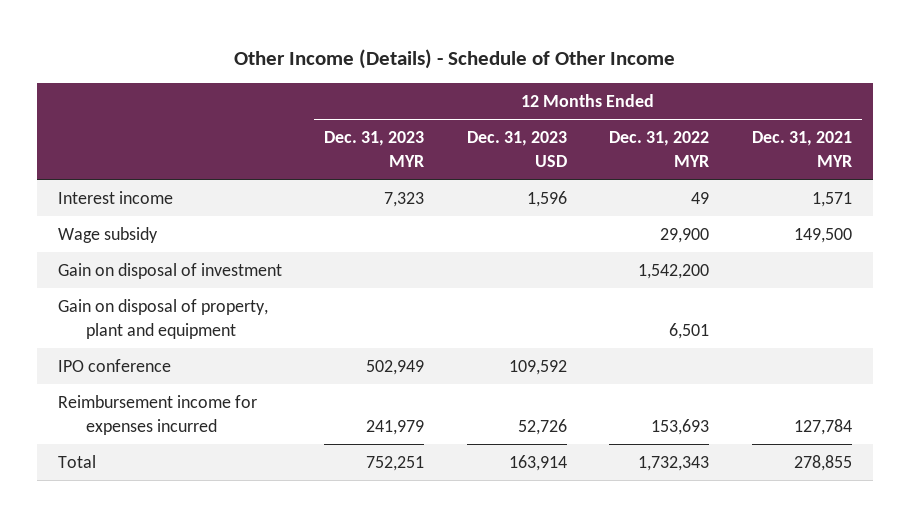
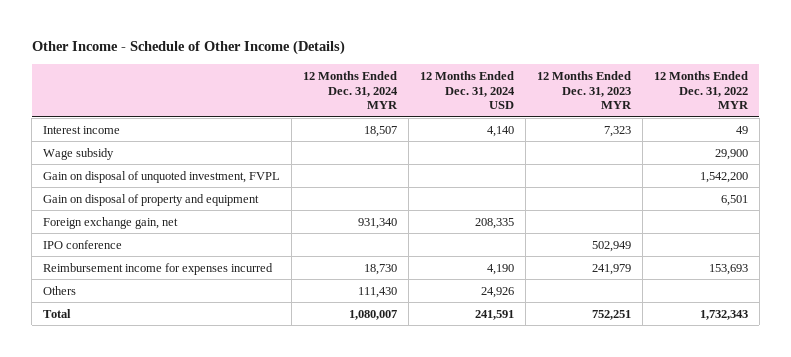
- Other Income (Details) - Schedule of Other Income
+ Other Income - Schedule of Other Income (Details)
- | 12 Months Ended Dec. 31, 2023 MYR | 12 Months Ended Dec. 31, 2023 USD | 12 Months Ended Dec. 31, 2022 MYR | 12 Months Ended Dec. 31, 2021 MYR
+ | 12 Months Ended Dec. 31, 2024 MYR | 12 Months Ended Dec. 31, 2024 USD | 12 Months Ended Dec. 31, 2023 MYR | 12 Months Ended Dec. 31, 2022 MYR
- Gain on disposal of investment | | | 1,542,200 |
- Gain on disposal of property, plant and equipment | | | 6,501 |
+ Gain on disposal of unquoted investment, FVPL | | | | 1,542,200
+ Gain on disposal of property and equipment | | | | 6,501
+ Foreign exchange gain, net | 931,340 | 208,335 | |
+ Others | 111,430 | 24,926 | |

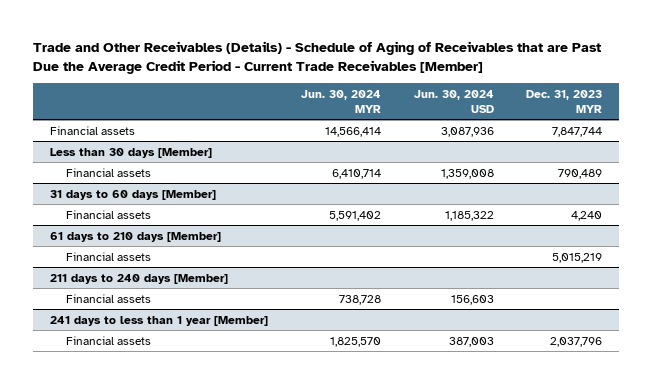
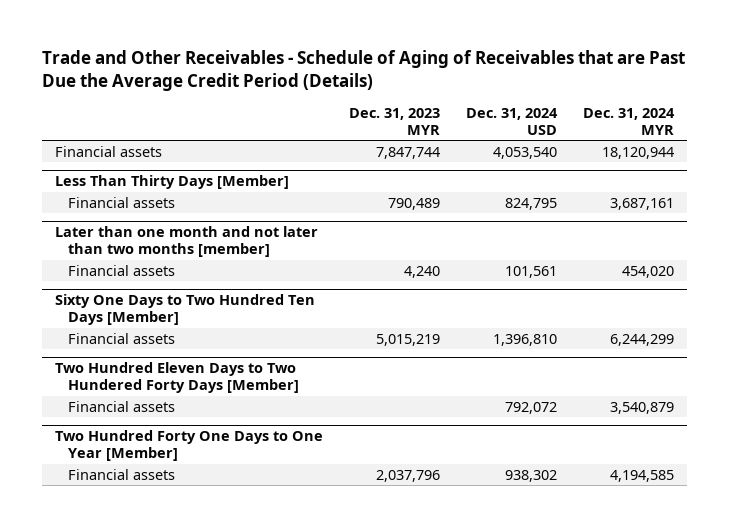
- Trade and Other Receivables (Details) - Schedule of Aging of Receivables that are Past Due the Average Credit Period - Current Trade Receivables [Member]
+ Trade and Other Receivables - Schedule of Aging of Receivables that are Past Due the Average Credit Period (Details)
- | Jun. 30, 2024 MYR | Jun. 30, 2024 USD | Dec. 31, 2023 MYR
+ | Dec. 31, 2023 MYR | Dec. 31, 2024 USD | Dec. 31, 2024 MYR
- Less than 30 days [Member]
+ Less Than Thirty Days [Member]
- 31 days to 60 days [Member]
+ Later than one month and not later than two months [member]
- 61 days to 210 days [Member]
+ Sixty One Days to Two Hundred Ten Days [Member]
- 211 days to 240 days [Member]
+ Two Hundred Eleven Days to Two Hundered Forty Days [Member]
- 241 days to less than 1 year [Member]
+ Two Hundred Forty One Days to One Year [Member]

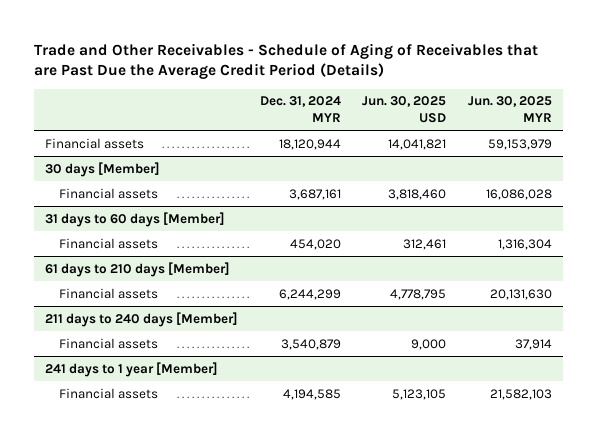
- | Dec. 31, 2023 MYR | Dec. 31, 2024 USD | Dec. 31, 2024 MYR
+ | Dec. 31, 2024 MYR | Jun. 30, 2025 USD | Jun. 30, 2025 MYR
- Less Than Thirty Days [Member]
+ 30 days [Member]
- Later than one month and not later than two months [member]
+ 31 days to 60 days [Member]
- Sixty One Days to Two Hundred Ten Days [Member]
+ 61 days to 210 days [Member]
- Two Hundred Eleven Days to Two Hundered Forty Days [Member]
+ 211 days to 240 days [Member]
- Two Hundred Forty One Days to One Year [Member]
+ 241 days to 1 year [Member]

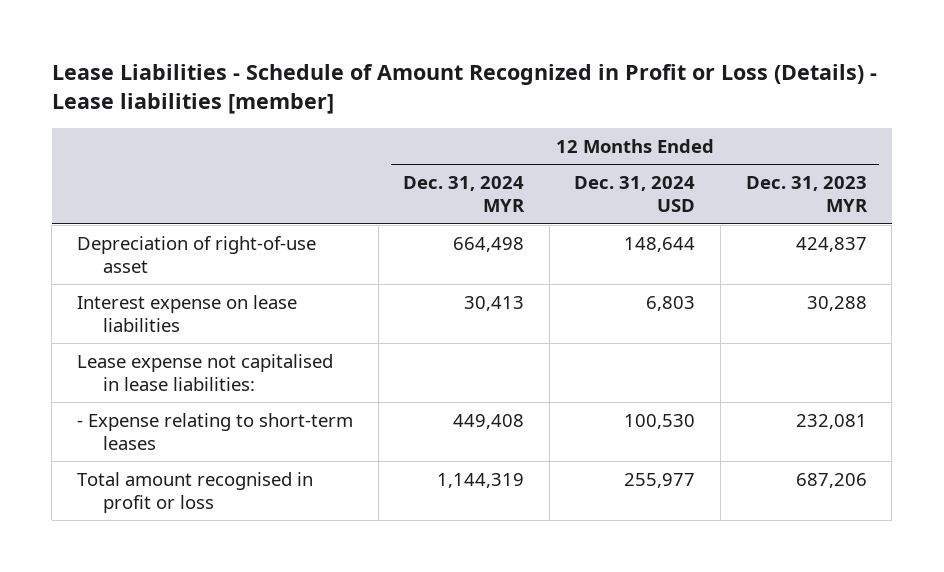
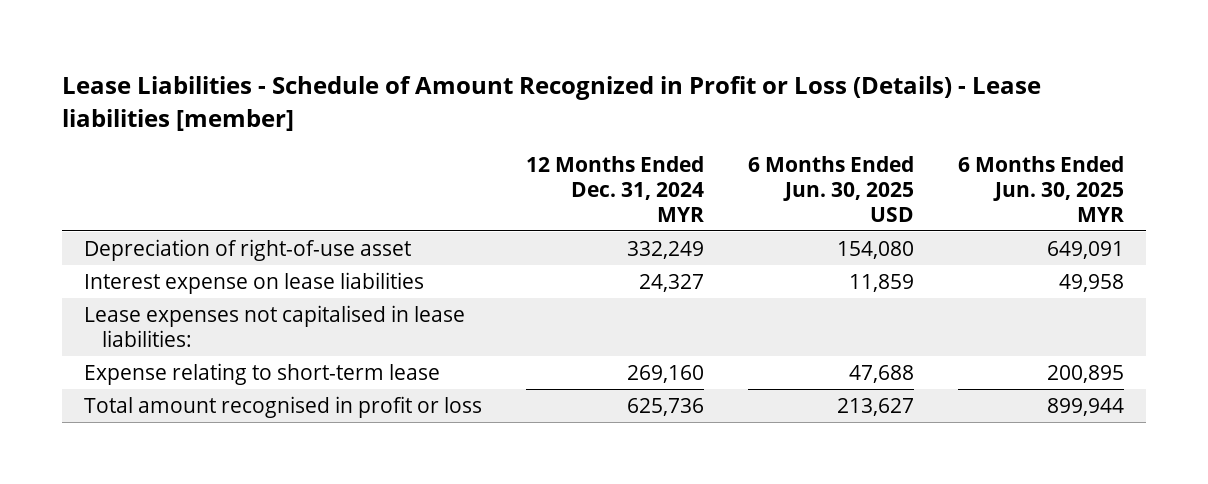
- | 12 Months Ended Dec. 31, 2024 MYR | 12 Months Ended Dec. 31, 2024 USD | 12 Months Ended Dec. 31, 2023 MYR
+ | 12 Months Ended Dec. 31, 2024 MYR | 6 Months Ended Jun. 30, 2025 USD | 6 Months Ended Jun. 30, 2025 MYR
- Depreciation of right-of-use asset | 664,498 | 148,644 | 424,837
- Interest expense on lease liabilities | 30,413 | 6,803 | 30,288
- Lease expense not capitalised in lease liabilities:
- - Expense relating to short-term leases | 449,408 | 100,530 | 232,081
- Total amount recognised in profit or loss | 1,144,319 | 255,977 | 687,206
+ Depreciation of right-of-use asset | 332,249 | 154,080 | 649,091
+ Interest expense on lease liabilities | 24,327 | 11,859 | 49,958
+ Lease expenses not capitalised in lease liabilities:
+ Expense relating to short-term lease | 269,160 | 47,688 | 200,895
+ Total amount recognised in profit or loss | 625,736 | 213,627 | 899,944

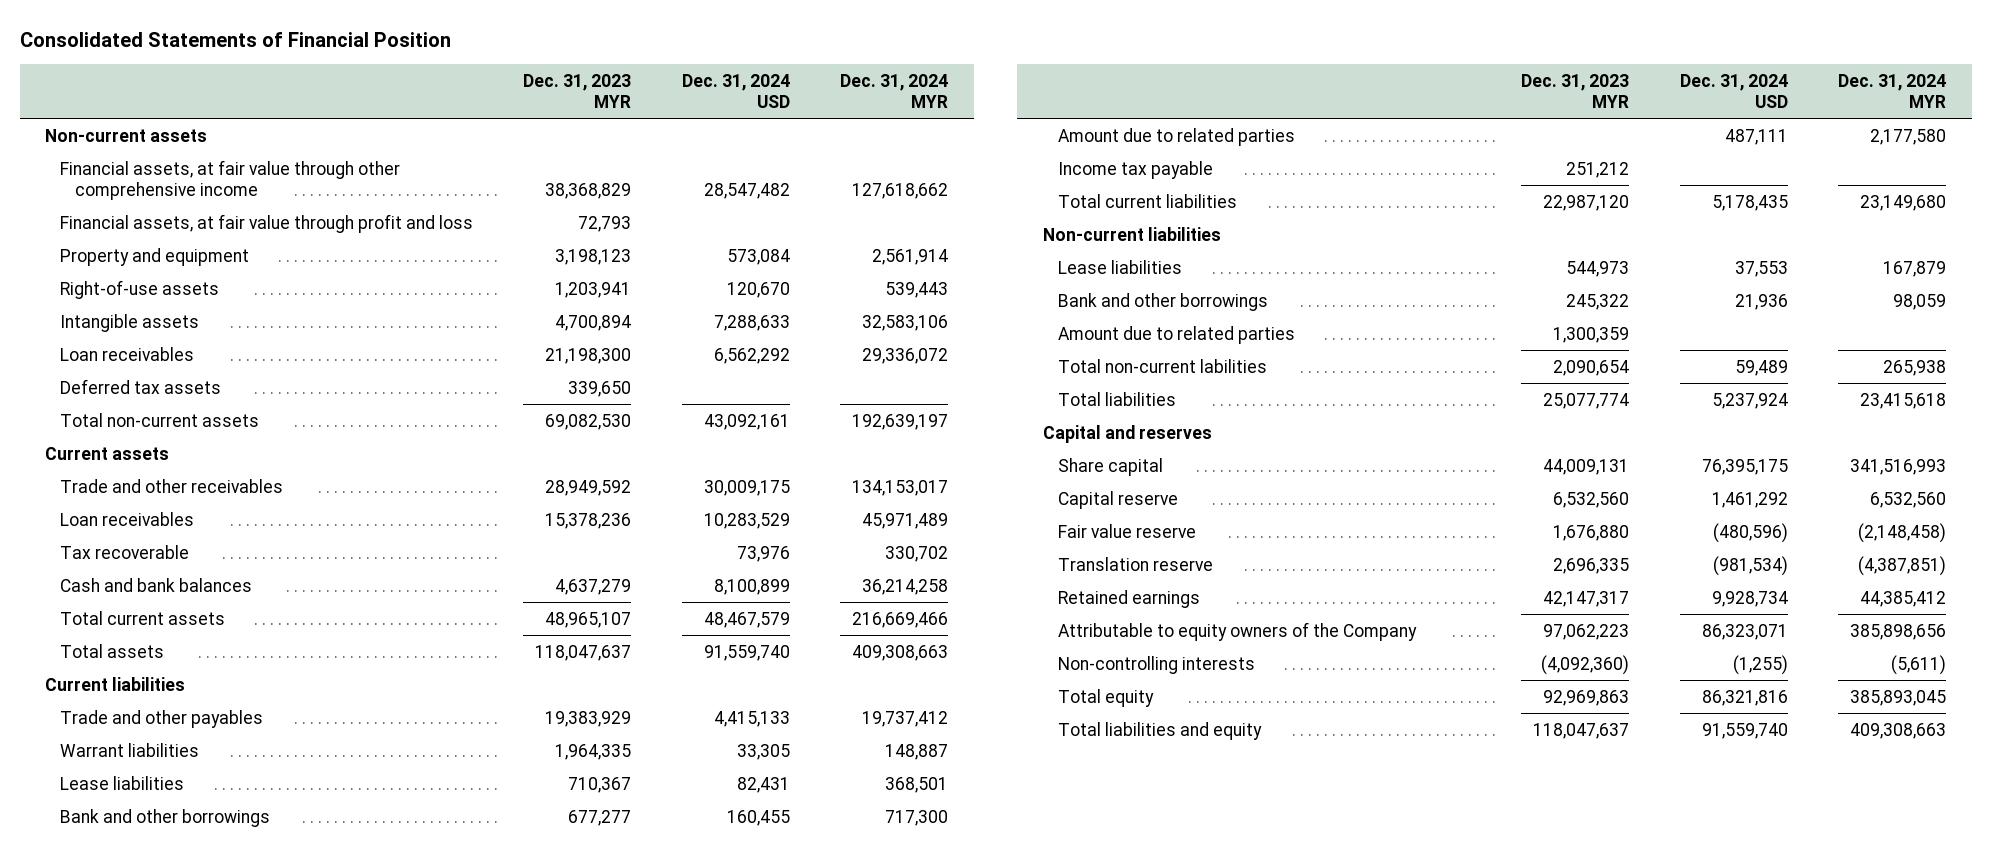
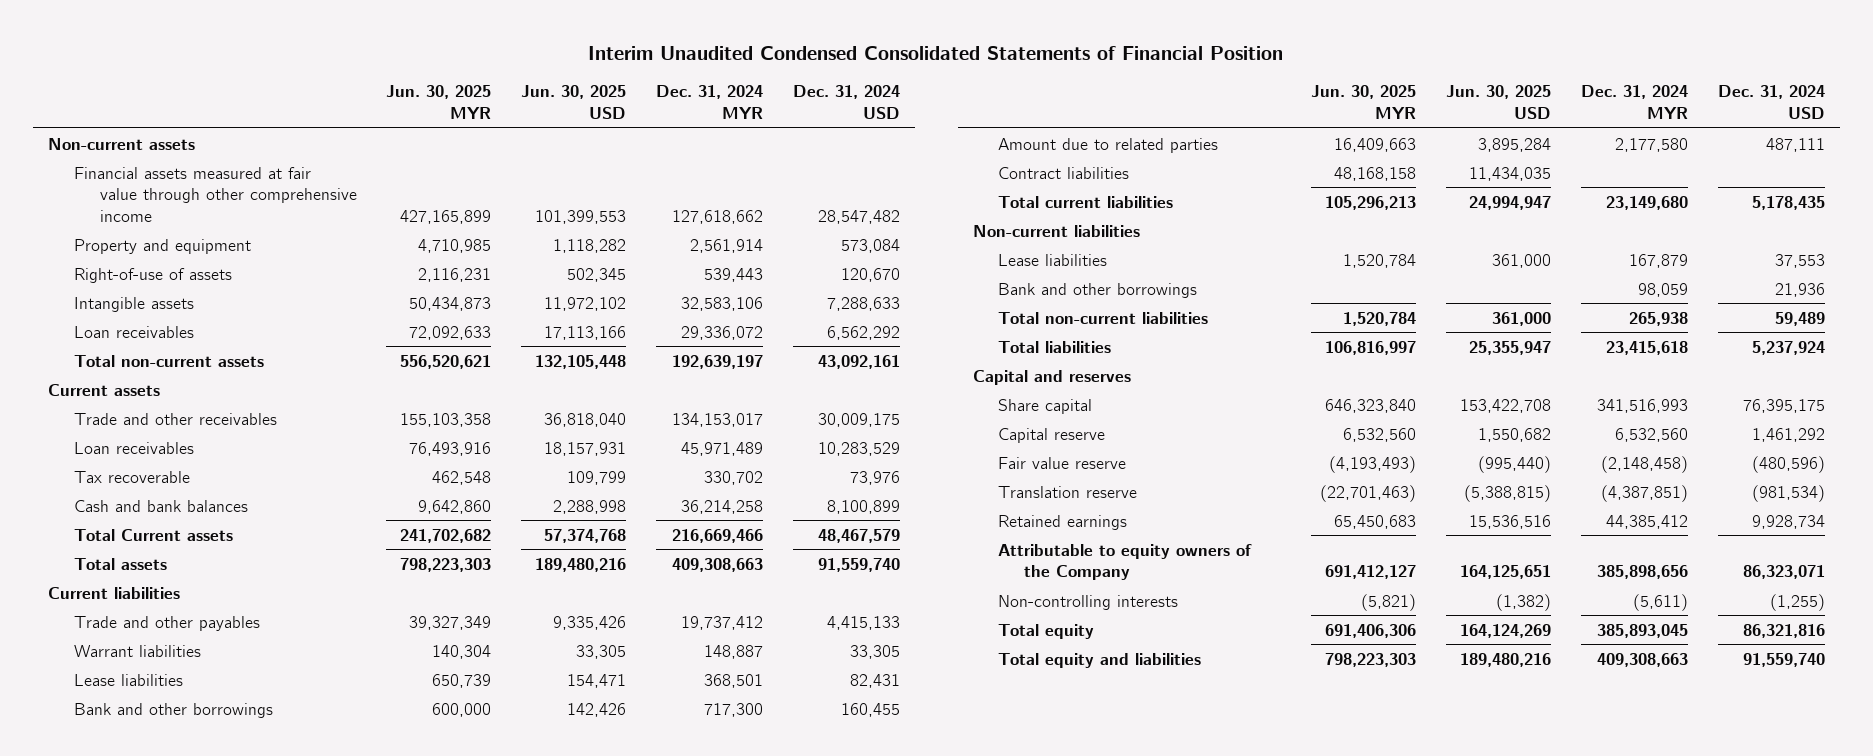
- Consolidated Statements of Financial Position
+ Interim Unaudited Condensed Consolidated Statements of Financial Position
- | Dec. 31, 2023 MYR | Dec. 31, 2024 USD | Dec. 31, 2024 MYR
+ | Jun. 30, 2025 MYR | Jun. 30, 2025 USD | Dec. 31, 2024 MYR | Dec. 31, 2024 USD
- Financial assets, at fair value through other comprehensive income | 38,368,829 | 28,547,482 | 127,618,662
- Financial assets, at fair value through profit and loss | 72,793 | |
+ Financial assets measured at fair value through other comprehensive income | 427,165,899 | 101,399,553 | 127,618,662 | 28,547,482
- Right-of-use assets | 1,203,941 | 120,670 | 539,443
+ Right-of-use of assets | 2,116,231 | 502,345 | 539,443 | 120,670
- Deferred tax assets | 339,650 | |
- Total current assets | 48,965,107 | 48,467,579 | 216,669,466
+ Total Current assets | 241,702,682 | 57,374,768 | 216,669,466 | 48,467,579
- Income tax payable | 251,212 | |
+ Contract liabilities | 48,168,158 | 11,434,035 | |
- Amount due to related parties | 1,300,359 | |
- Total non-current labilities | 2,090,654 | 59,489 | 265,938
+ Total non-current liabilities | 1,520,784 | 361,000 | 265,938 | 59,489
- Total liabilities and equity | 118,047,637 | 91,559,740 | 409,308,663
+ Total equity and liabilities | 798,223,303 | 189,480,216 | 409,308,663 | 91,559,740

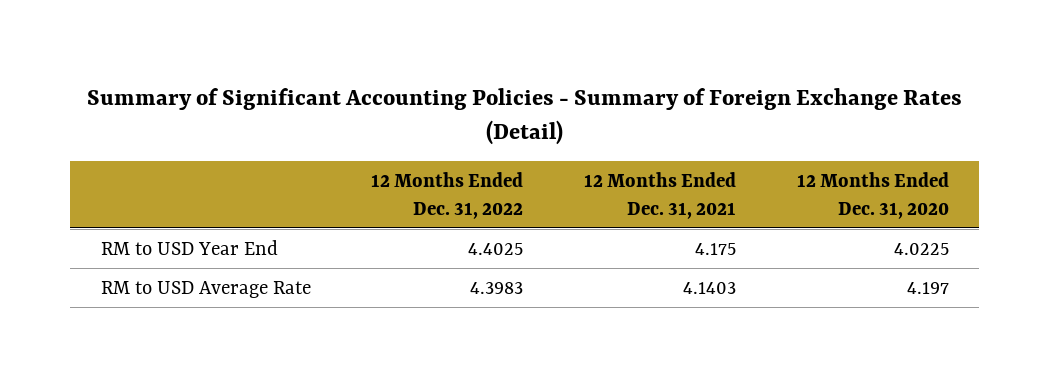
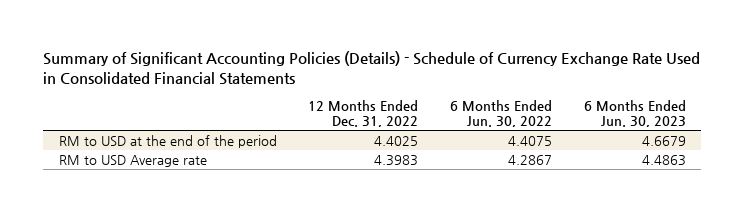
- Summary of Significant Accounting Policies - Summary of Foreign Exchange Rates (Detail)
+ Summary of Significant Accounting Policies (Details) - Schedule of Currency Exchange Rate Used in Consolidated Financial Statements
- | 12 Months Ended Dec. 31, 2022 | 12 Months Ended Dec. 31, 2021 | 12 Months Ended Dec. 31, 2020
+ | 12 Months Ended Dec. 31, 2022 | 6 Months Ended Jun. 30, 2022 | 6 Months Ended Jun. 30, 2023
- RM to USD Year End | 4.4025 | 4.175 | 4.0225
- RM to USD Average Rate | 4.3983 | 4.1403 | 4.197
+ RM to USD at the end of the period | 4.4025 | 4.4075 | 4.6679
+ RM to USD Average rate | 4.3983 | 4.2867 | 4.4863

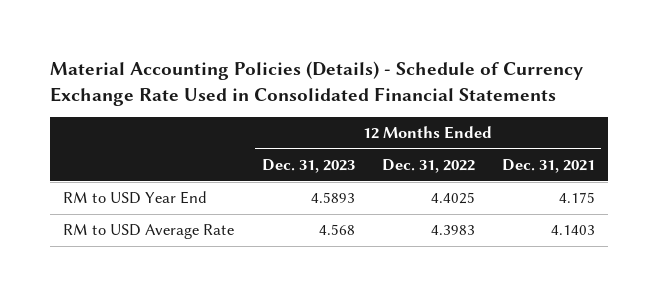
- Summary of Significant Accounting Policies (Details) - Schedule of Currency Exchange Rate Used in Consolidated Financial Statements
+ Material Accounting Policies (Details) - Schedule of Currency Exchange Rate Used in Consolidated Financial Statements
- | 12 Months Ended Dec. 31, 2022 | 6 Months Ended Jun. 30, 2022 | 6 Months Ended Jun. 30, 2023
+ | 12 Months Ended Dec. 31, 2023 | 12 Months Ended Dec. 31, 2022 | 12 Months Ended Dec. 31, 2021
- RM to USD at the end of the period | 4.4025 | 4.4075 | 4.6679
- RM to USD Average rate | 4.3983 | 4.2867 | 4.4863
+ RM to USD Year End | 4.5893 | 4.4025 | 4.175
+ RM to USD Average Rate | 4.568 | 4.3983 | 4.1403

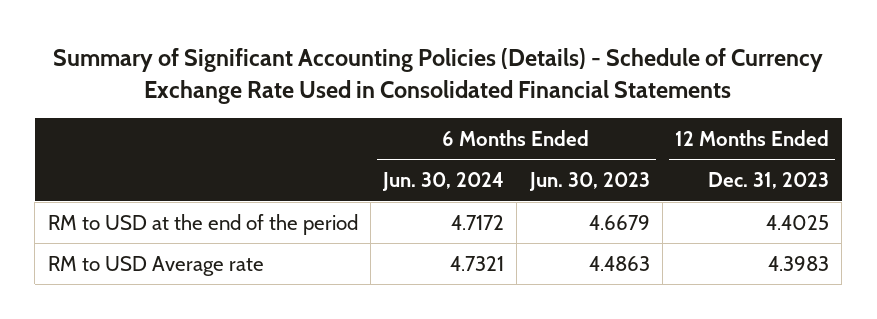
- Material Accounting Policies (Details) - Schedule of Currency Exchange Rate Used in Consolidated Financial Statements
+ Summary of Significant Accounting Policies (Details) - Schedule of Currency Exchange Rate Used in Consolidated Financial Statements
- | 12 Months Ended Dec. 31, 2023 | 12 Months Ended Dec. 31, 2022 | 12 Months Ended Dec. 31, 2021
+ | 6 Months Ended Jun. 30, 2024 | 6 Months Ended Jun. 30, 2023 | 12 Months Ended Dec. 31, 2023
- RM to USD Year End | 4.5893 | 4.4025 | 4.175
- RM to USD Average Rate | 4.568 | 4.3983 | 4.1403
+ RM to USD at the end of the period | 4.7172 | 4.6679 | 4.4025
+ RM to USD Average rate | 4.7321 | 4.4863 | 4.3983

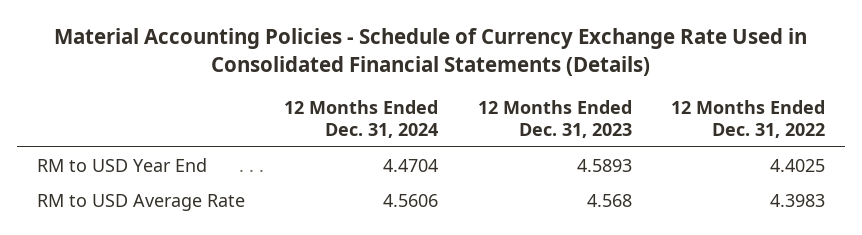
- Summary of Significant Accounting Policies (Details) - Schedule of Currency Exchange Rate Used in Consolidated Financial Statements
+ Material Accounting Policies - Schedule of Currency Exchange Rate Used in Consolidated Financial Statements (Details)
- | 6 Months Ended Jun. 30, 2024 | 6 Months Ended Jun. 30, 2023 | 12 Months Ended Dec. 31, 2023
+ | 12 Months Ended Dec. 31, 2024 | 12 Months Ended Dec. 31, 2023 | 12 Months Ended Dec. 31, 2022
- RM to USD at the end of the period | 4.7172 | 4.6679 | 4.4025
- RM to USD Average rate | 4.7321 | 4.4863 | 4.3983
+ RM to USD Year End | 4.4704 | 4.5893 | 4.4025
+ RM to USD Average Rate | 4.5606 | 4.568 | 4.3983

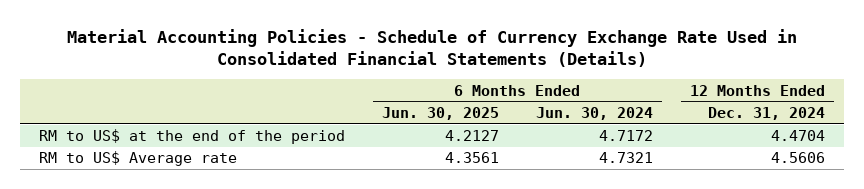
- | 12 Months Ended Dec. 31, 2024 | 12 Months Ended Dec. 31, 2023 | 12 Months Ended Dec. 31, 2022
+ | 6 Months Ended Jun. 30, 2025 | 6 Months Ended Jun. 30, 2024 | 12 Months Ended Dec. 31, 2024
- RM to USD Year End | 4.4704 | 4.5893 | 4.4025
- RM to USD Average Rate | 4.5606 | 4.568 | 4.3983
+ RM to US$ at the end of the period | 4.2127 | 4.7172 | 4.4704
+ RM to US$ Average rate | 4.3561 | 4.7321 | 4.5606

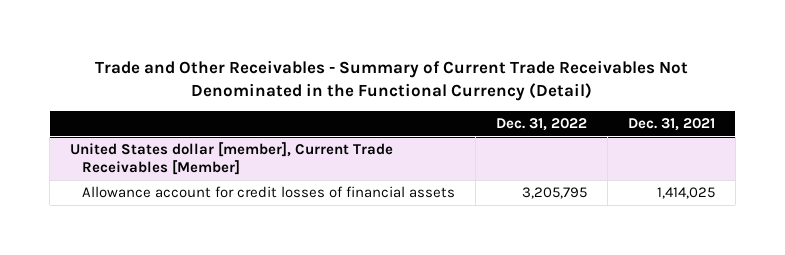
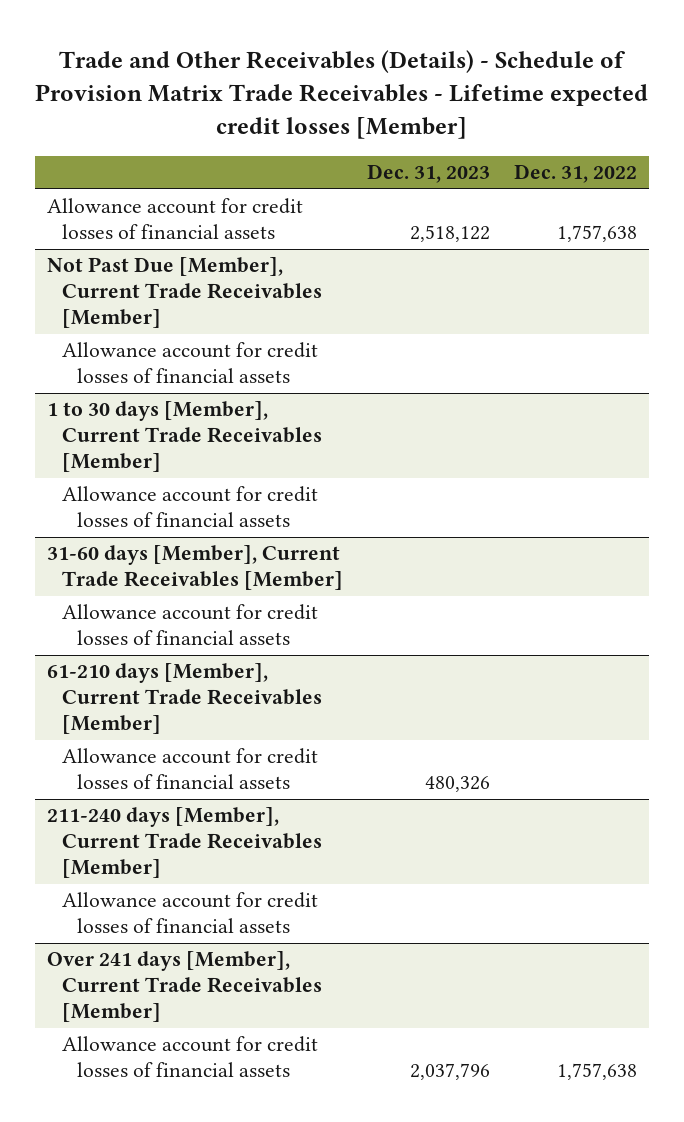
- Trade and Other Receivables - Summary of Current Trade Receivables Not Denominated in the Functional Currency (Detail)
+ Trade and Other Receivables (Details) - Schedule of Provision Matrix Trade Receivables - Lifetime expected credit losses [Member]
- | Dec. 31, 2022 | Dec. 31, 2021
+ | Dec. 31, 2023 | Dec. 31, 2022
- United States dollar [member], Current Trade Receivables [Member]
- Allowance account for credit losses of financial assets | 3,205,795 | 1,414,025
+ Allowance account for credit losses of financial assets | 2,518,122 | 1,757,638
+ Not Past Due [Member], Current Trade Receivables [Member]
+ Allowance account for credit losses of financial assets
+ 1 to 30 days [Member], Current Trade Receivables [Member]
+ Allowance account for credit losses of financial assets
+ 31-60 days [Member], Current Trade Receivables [Member]
+ Allowance account for credit losses of financial assets
+ 61-210 days [Member], Current Trade Receivables [Member]
+ Allowance account for credit losses of financial assets | 480,326 |
+ 211-240 days [Member], Current Trade Receivables [Member]
+ Allowance account for credit losses of financial assets
+ Over 241 days [Member], Current Trade Receivables [Member]
+ Allowance account for credit losses of financial assets | 2,037,796 | 1,757,638

